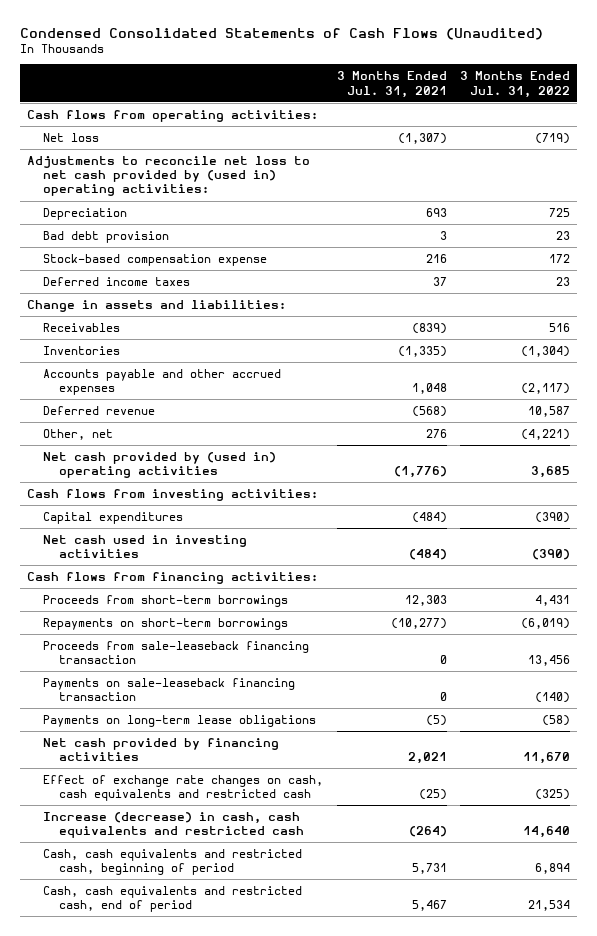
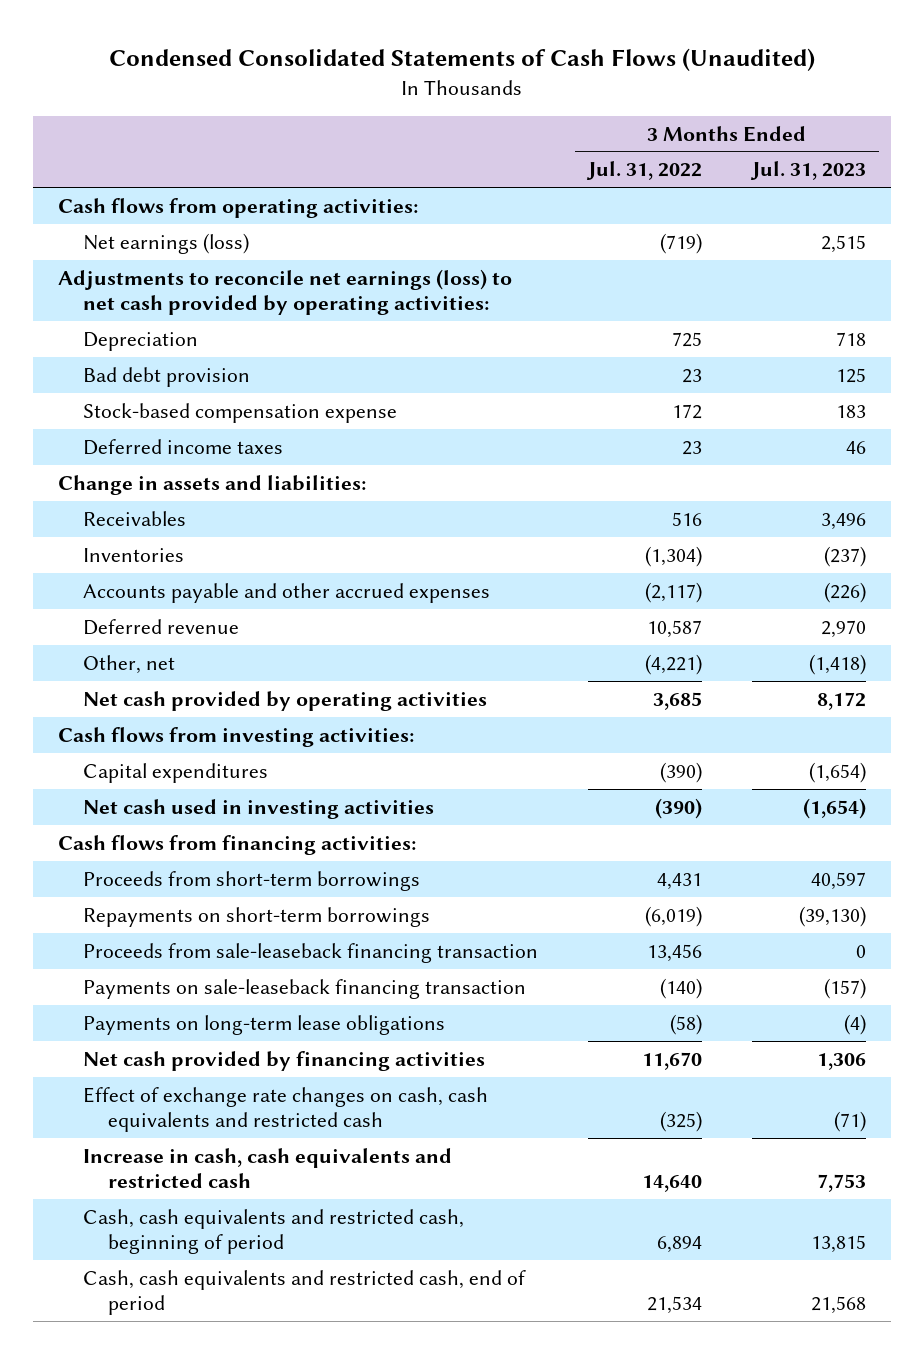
- | 3 Months Ended Jul. 31, 2021 | 3 Months Ended Jul. 31, 2022
+ | 3 Months Ended Jul. 31, 2022 | 3 Months Ended Jul. 31, 2023
- Net loss | (1,307) | (719)
- Adjustments to reconcile net loss to net cash provided by (used in) operating activities:
+ Net earnings (loss) | (719) | 2,515
+ Adjustments to reconcile net earnings (loss) to net cash provided by operating activities:
- Net cash provided by (used in) operating activities | (1,776) | 3,685
+ Net cash provided by operating activities | 3,685 | 8,172
- Increase (decrease) in cash, cash equivalents and restricted cash | (264) | 14,640
+ Increase in cash, cash equivalents and restricted cash | 14,640 | 7,753

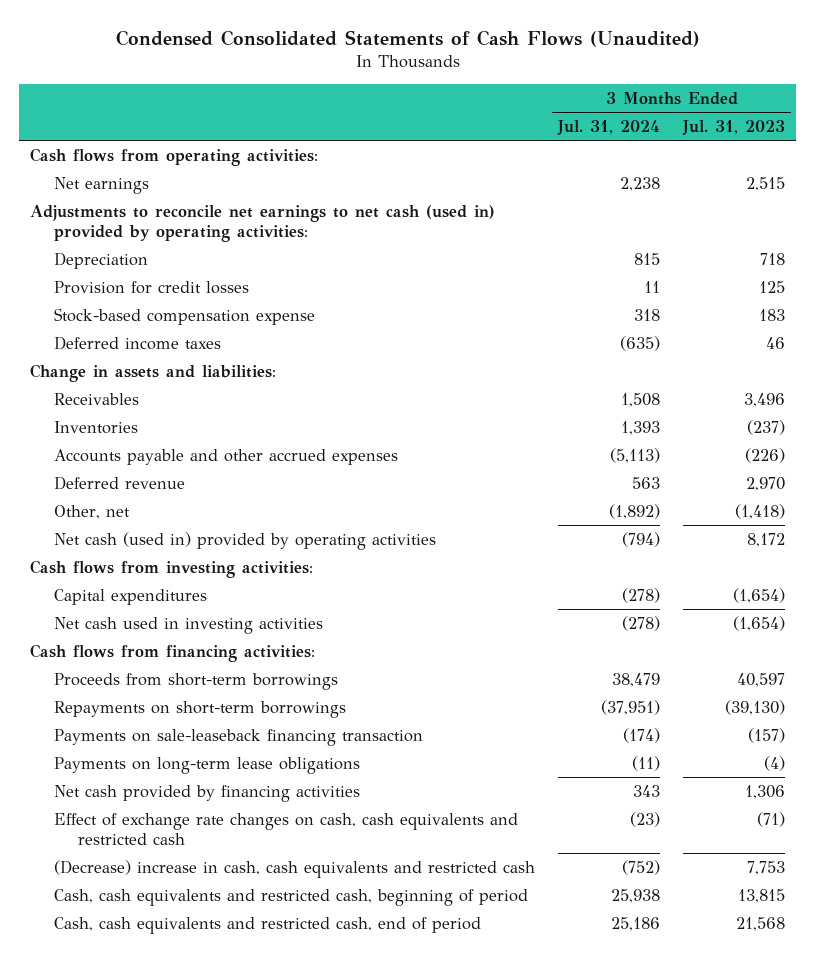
- | 3 Months Ended Jul. 31, 2022 | 3 Months Ended Jul. 31, 2023
+ | 3 Months Ended Jul. 31, 2024 | 3 Months Ended Jul. 31, 2023
- Net earnings (loss) | (719) | 2,515
- Adjustments to reconcile net earnings (loss) to net cash provided by operating activities:
+ Net earnings | 2,238 | 2,515
+ Adjustments to reconcile net earnings to net cash (used in) provided by operating activities:
- Bad debt provision | 23 | 125
+ Provision for credit losses | 11 | 125
- Net cash provided by operating activities | 3,685 | 8,172
+ Net cash (used in) provided by operating activities | (794) | 8,172
- Proceeds from sale-leaseback financing transaction | 13,456 | 0
- Increase in cash, cash equivalents and restricted cash | 14,640 | 7,753
+ (Decrease) increase in cash, cash equivalents and restricted cash | (752) | 7,753

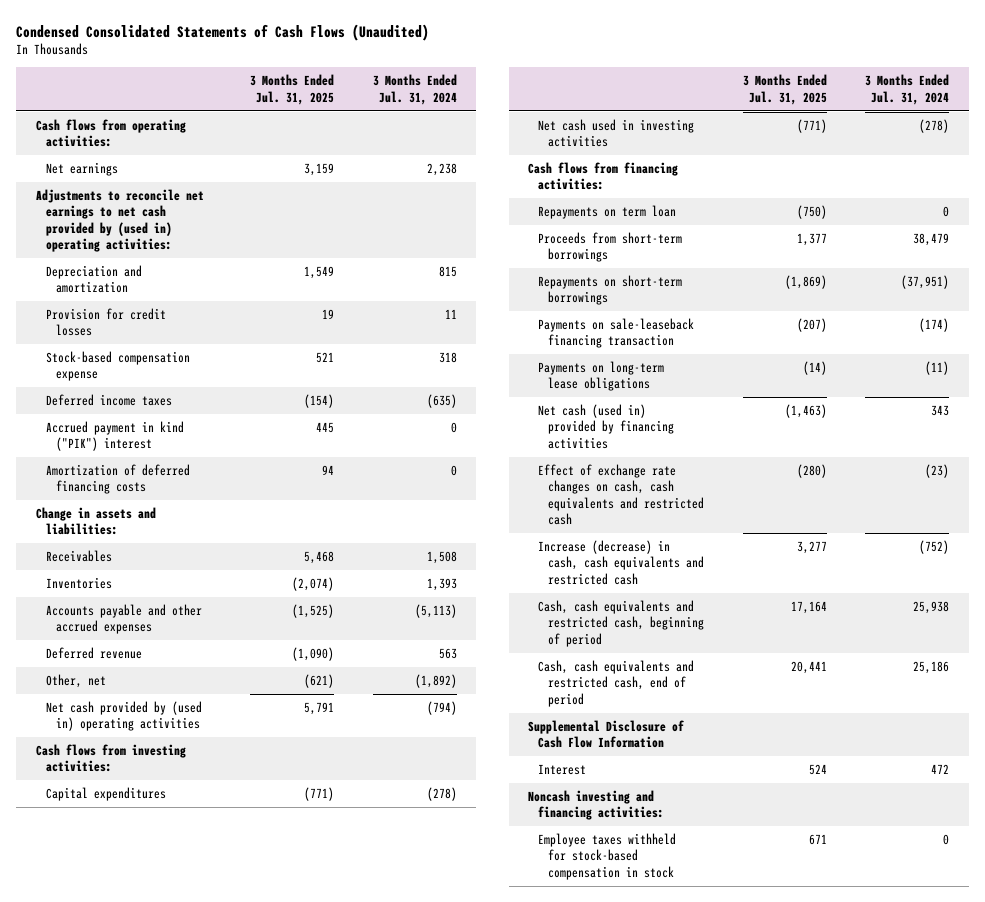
- | 3 Months Ended Jul. 31, 2024 | 3 Months Ended Jul. 31, 2023
+ | 3 Months Ended Jul. 31, 2025 | 3 Months Ended Jul. 31, 2024
- Adjustments to reconcile net earnings to net cash (used in) provided by operating activities:
- Depreciation | 815 | 718
+ Adjustments to reconcile net earnings to net cash provided by (used in) operating activities:
+ Depreciation and amortization | 1,549 | 815
+ Accrued payment in kind ("PIK") interest | 445 | 0
+ Amortization of deferred financing costs | 94 | 0
- Net cash (used in) provided by operating activities | (794) | 8,172
+ Net cash provided by (used in) operating activities | 5,791 | (794)
+ Repayments on term loan | (750) | 0
- Net cash provided by financing activities | 343 | 1,306
+ Net cash (used in) provided by financing activities | (1,463) | 343
- (Decrease) increase in cash, cash equivalents and restricted cash | (752) | 7,753
+ Increase (decrease) in cash, cash equivalents and restricted cash | 3,277 | (752)
+ Supplemental Disclosure of Cash Flow Information
+ Interest | 524 | 472
+ Noncash investing and financing activities:
+ Employee taxes withheld for stock-based compensation in stock | 671 | 0

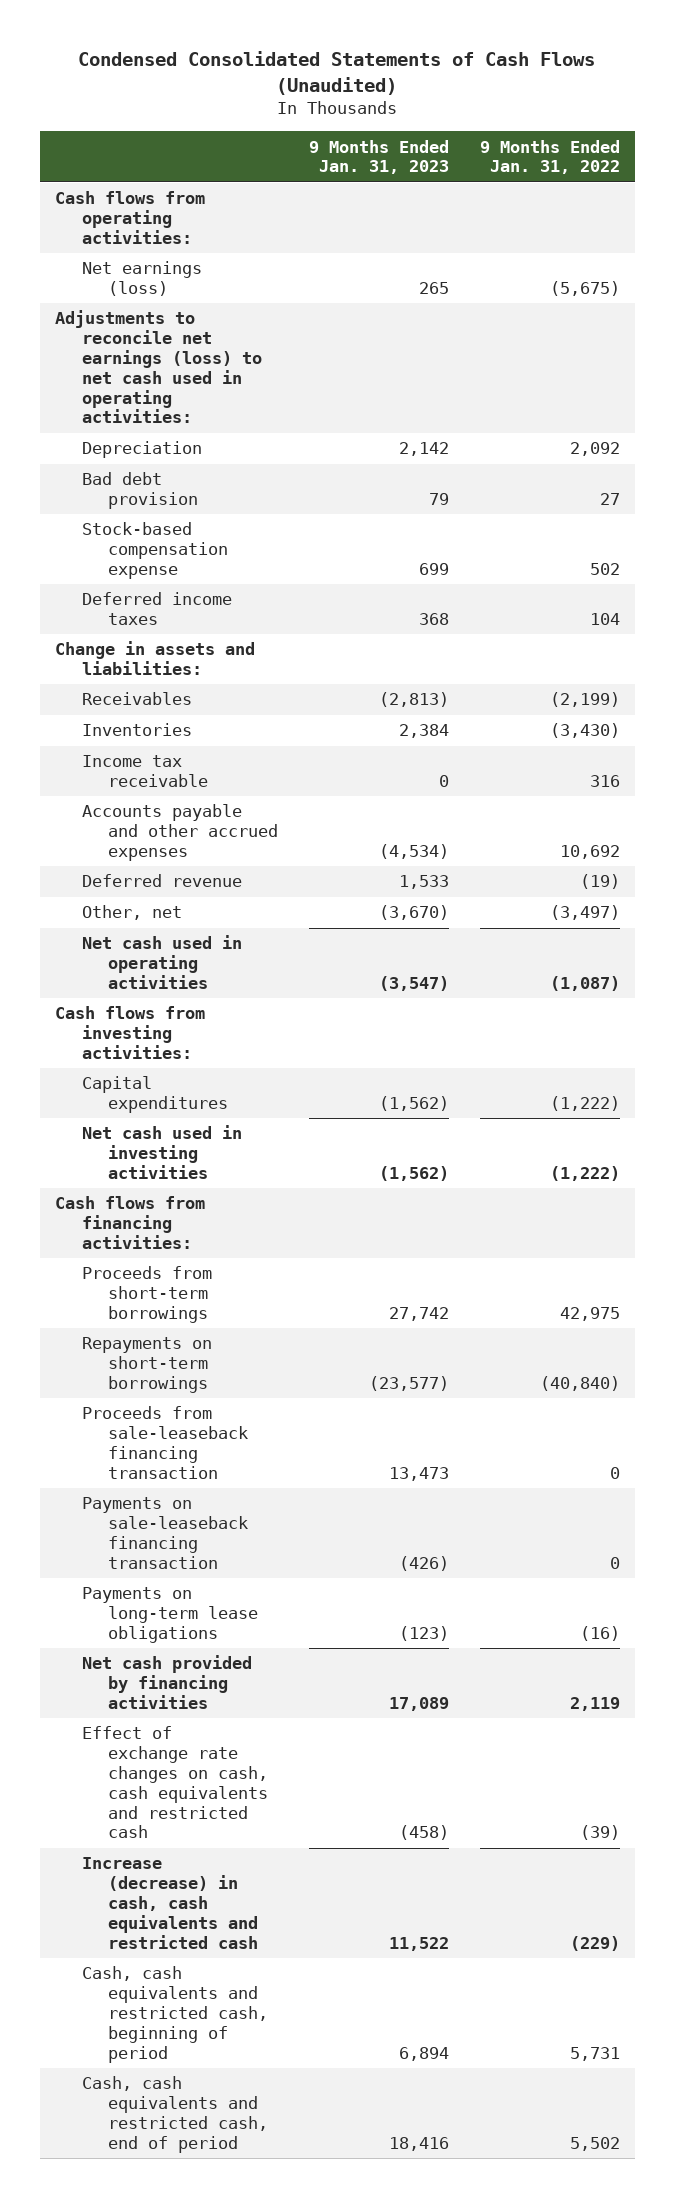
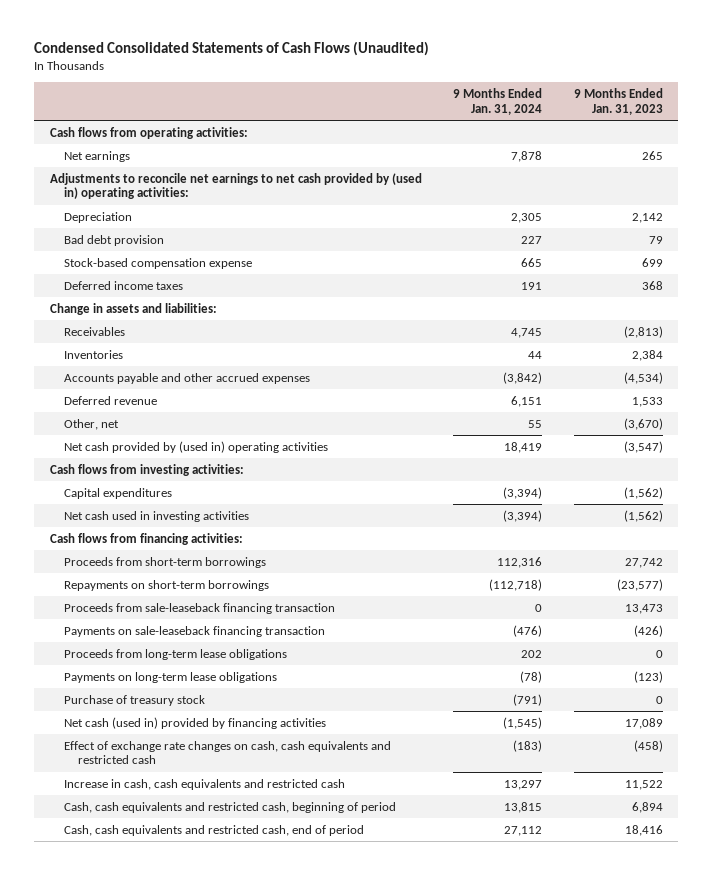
- | 9 Months Ended Jan. 31, 2023 | 9 Months Ended Jan. 31, 2022
+ | 9 Months Ended Jan. 31, 2024 | 9 Months Ended Jan. 31, 2023
- Net earnings (loss) | 265 | (5,675)
- Adjustments to reconcile net earnings (loss) to net cash used in operating activities:
+ Net earnings | 7,878 | 265
+ Adjustments to reconcile net earnings to net cash provided by (used in) operating activities:
- Income tax receivable | 0 | 316
- Net cash used in operating activities | (3,547) | (1,087)
+ Net cash provided by (used in) operating activities | 18,419 | (3,547)
+ Proceeds from long-term lease obligations | 202 | 0
- Net cash provided by financing activities | 17,089 | 2,119
+ Purchase of treasury stock | (791) | 0
+ Net cash (used in) provided by financing activities | (1,545) | 17,089
- Increase (decrease) in cash, cash equivalents and restricted cash | 11,522 | (229)
+ Increase in cash, cash equivalents and restricted cash | 13,297 | 11,522

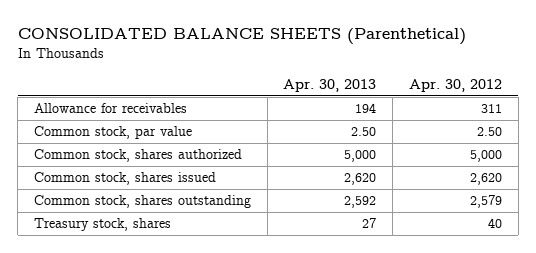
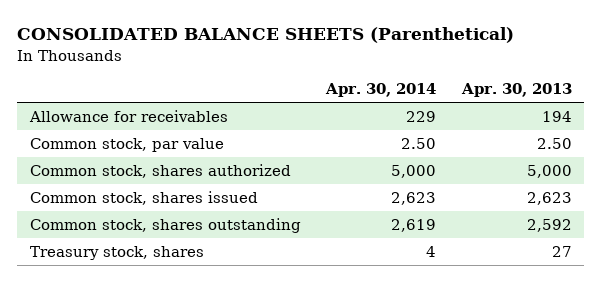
- | Apr. 30, 2013 | Apr. 30, 2012
+ | Apr. 30, 2014 | Apr. 30, 2013
- Common stock, shares issued | 2,620 | 2,620
+ Common stock, shares issued | 2,623 | 2,623

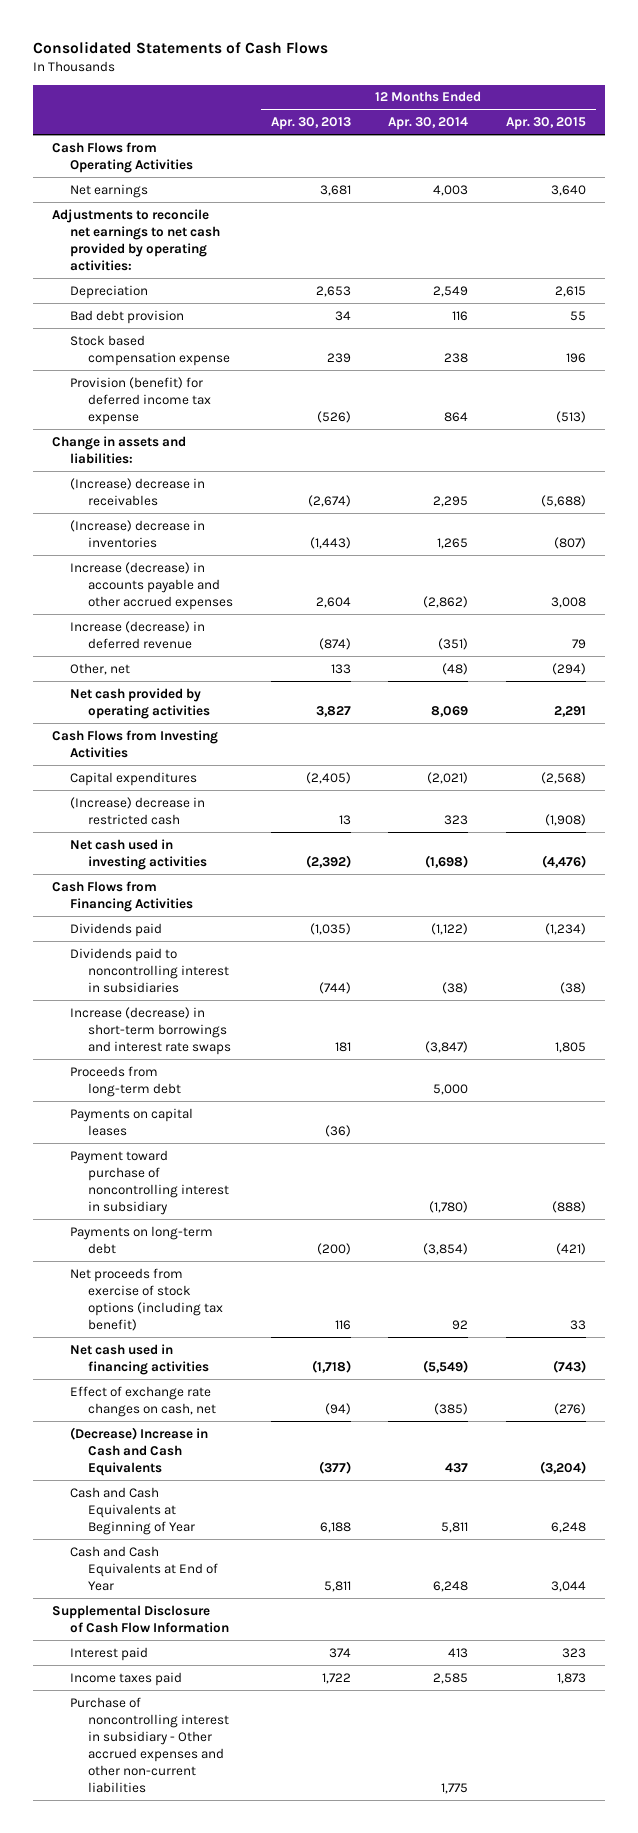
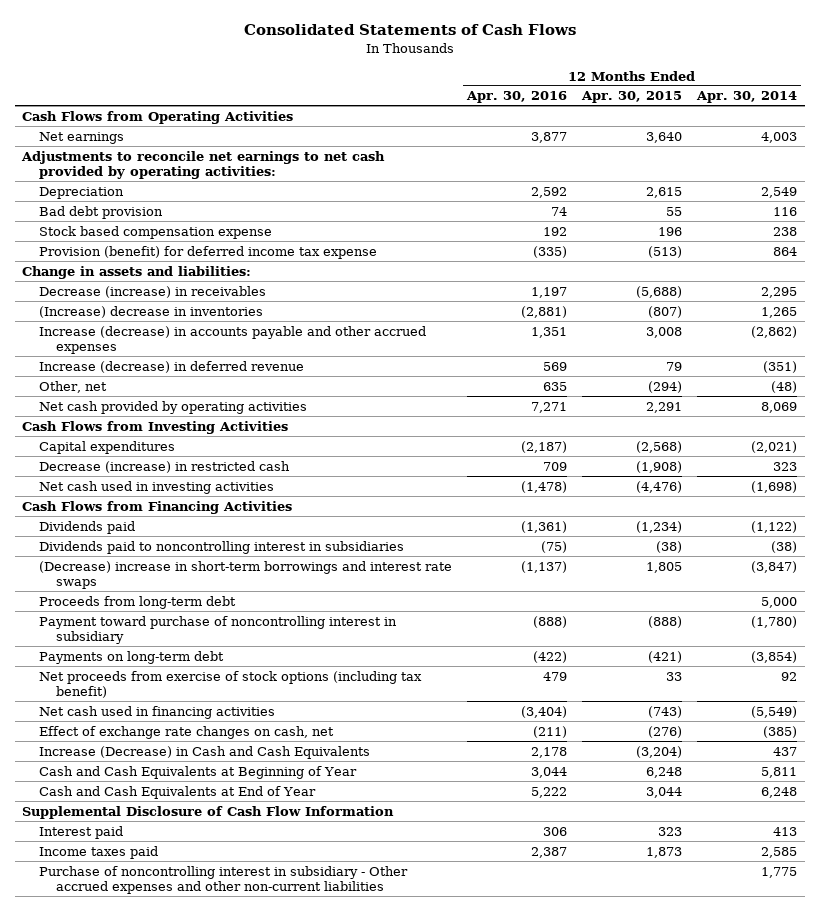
- | 12 Months Ended Apr. 30, 2013 | 12 Months Ended Apr. 30, 2014 | 12 Months Ended Apr. 30, 2015
+ | 12 Months Ended Apr. 30, 2016 | 12 Months Ended Apr. 30, 2015 | 12 Months Ended Apr. 30, 2014
- (Increase) decrease in receivables | (2,674) | 2,295 | (5,688)
+ Decrease (increase) in receivables | 1,197 | (5,688) | 2,295
- (Increase) decrease in restricted cash | 13 | 323 | (1,908)
+ Decrease (increase) in restricted cash | 709 | (1,908) | 323
- Increase (decrease) in short-term borrowings and interest rate swaps | 181 | (3,847) | 1,805
+ (Decrease) increase in short-term borrowings and interest rate swaps | (1,137) | 1,805 | (3,847)
- Payments on capital leases | (36) | |
- (Decrease) Increase in Cash and Cash Equivalents | (377) | 437 | (3,204)
+ Increase (Decrease) in Cash and Cash Equivalents | 2,178 | (3,204) | 437

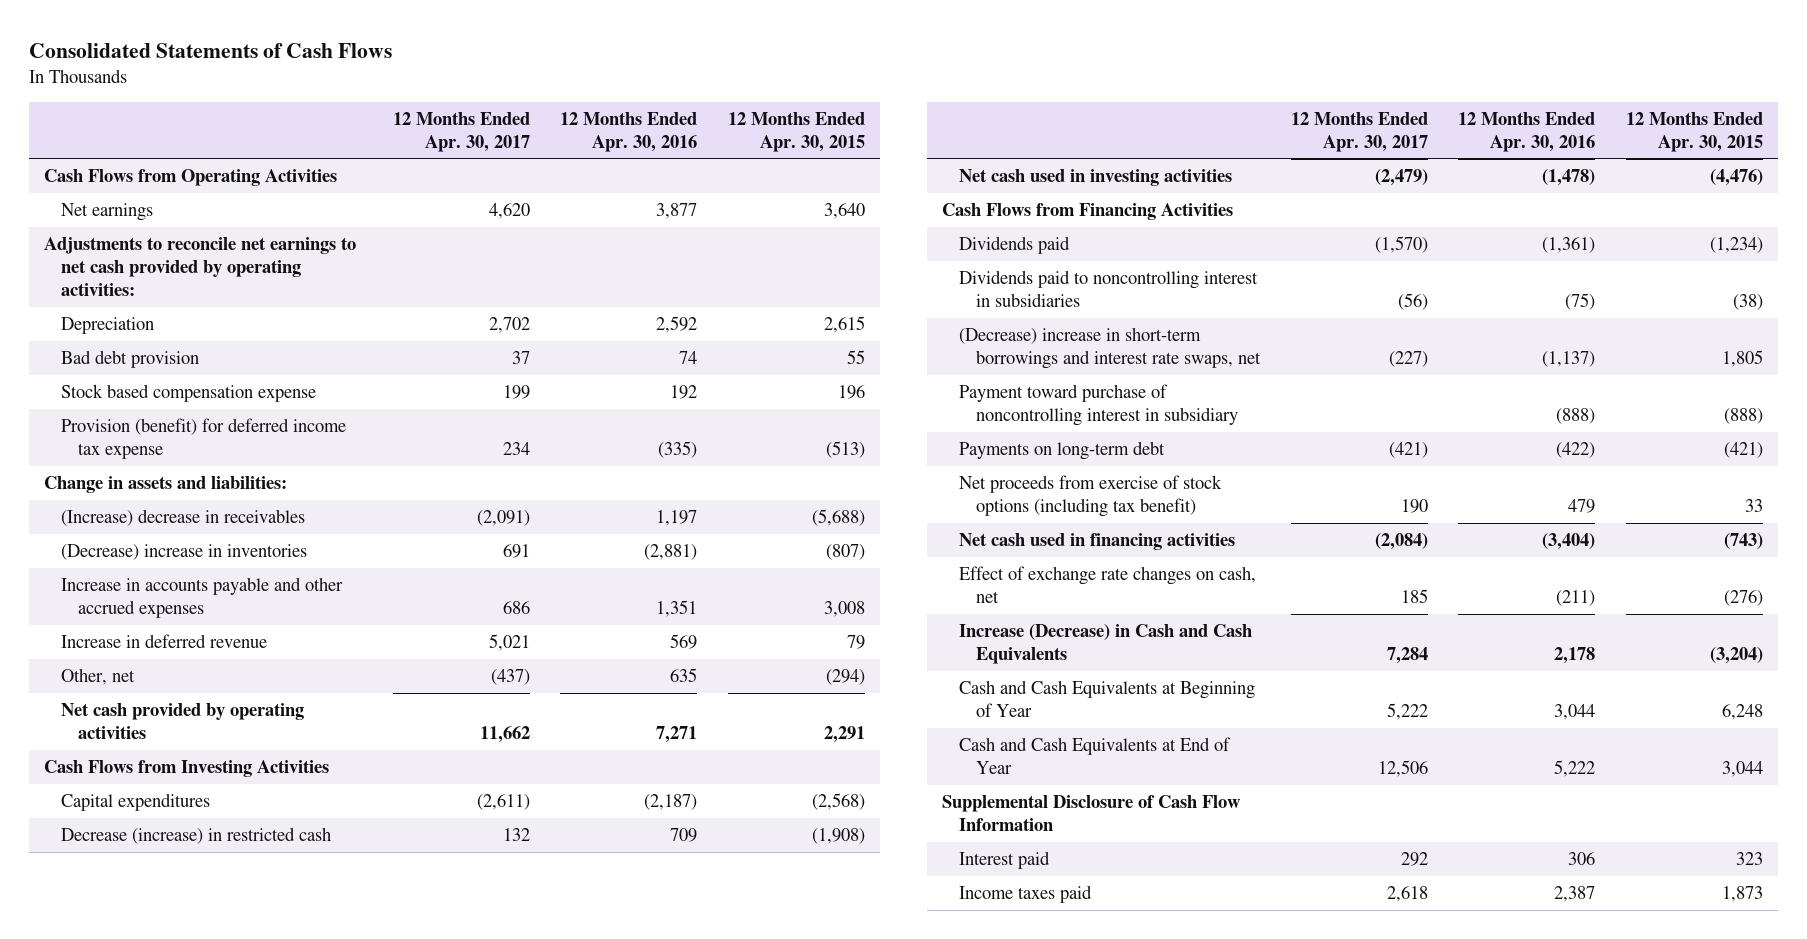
- | 12 Months Ended Apr. 30, 2016 | 12 Months Ended Apr. 30, 2015 | 12 Months Ended Apr. 30, 2014
+ | 12 Months Ended Apr. 30, 2017 | 12 Months Ended Apr. 30, 2016 | 12 Months Ended Apr. 30, 2015
- Decrease (increase) in receivables | 1,197 | (5,688) | 2,295
- (Increase) decrease in inventories | (2,881) | (807) | 1,265
- Increase (decrease) in accounts payable and other accrued expenses | 1,351 | 3,008 | (2,862)
- Increase (decrease) in deferred revenue | 569 | 79 | (351)
+ (Increase) decrease in receivables | (2,091) | 1,197 | (5,688)
+ (Decrease) increase in inventories | 691 | (2,881) | (807)
+ Increase in accounts payable and other accrued expenses | 686 | 1,351 | 3,008
+ Increase in deferred revenue | 5,021 | 569 | 79
- (Decrease) increase in short-term borrowings and interest rate swaps | (1,137) | 1,805 | (3,847)
- Proceeds from long-term debt | | | 5,000
+ (Decrease) increase in short-term borrowings and interest rate swaps, net | (227) | (1,137) | 1,805
- Purchase of noncontrolling interest in subsidiary - Other accrued expenses and other non-current liabilities | | | 1,775

